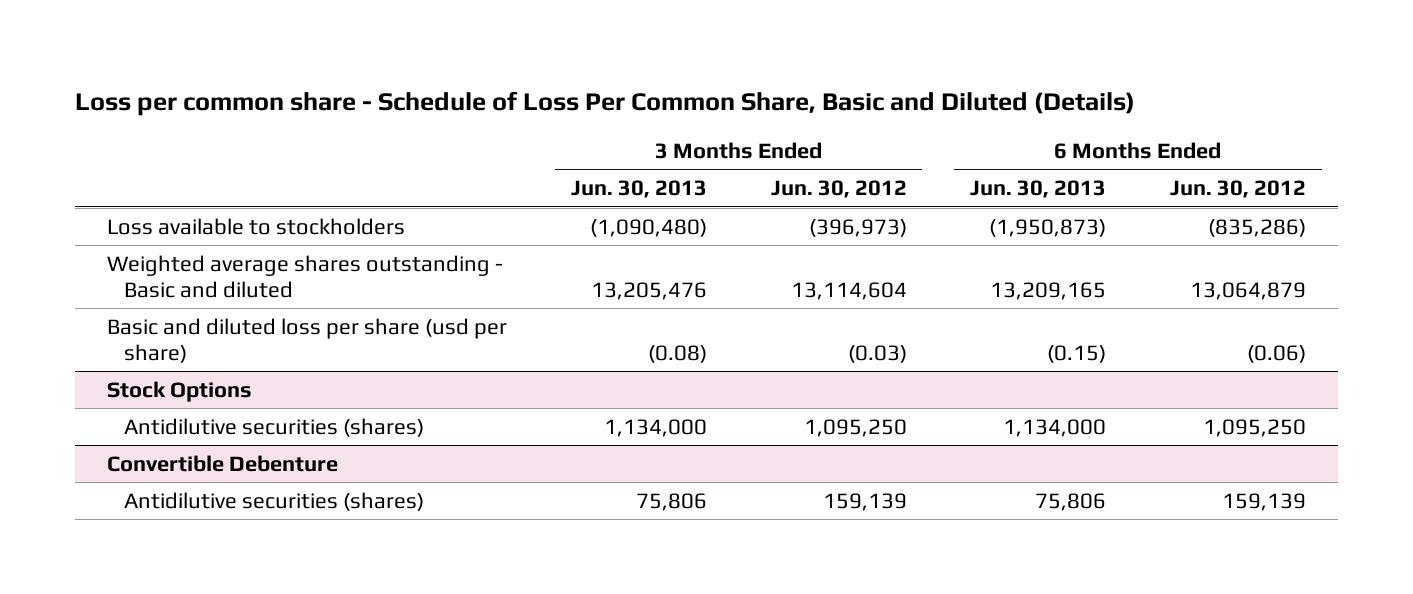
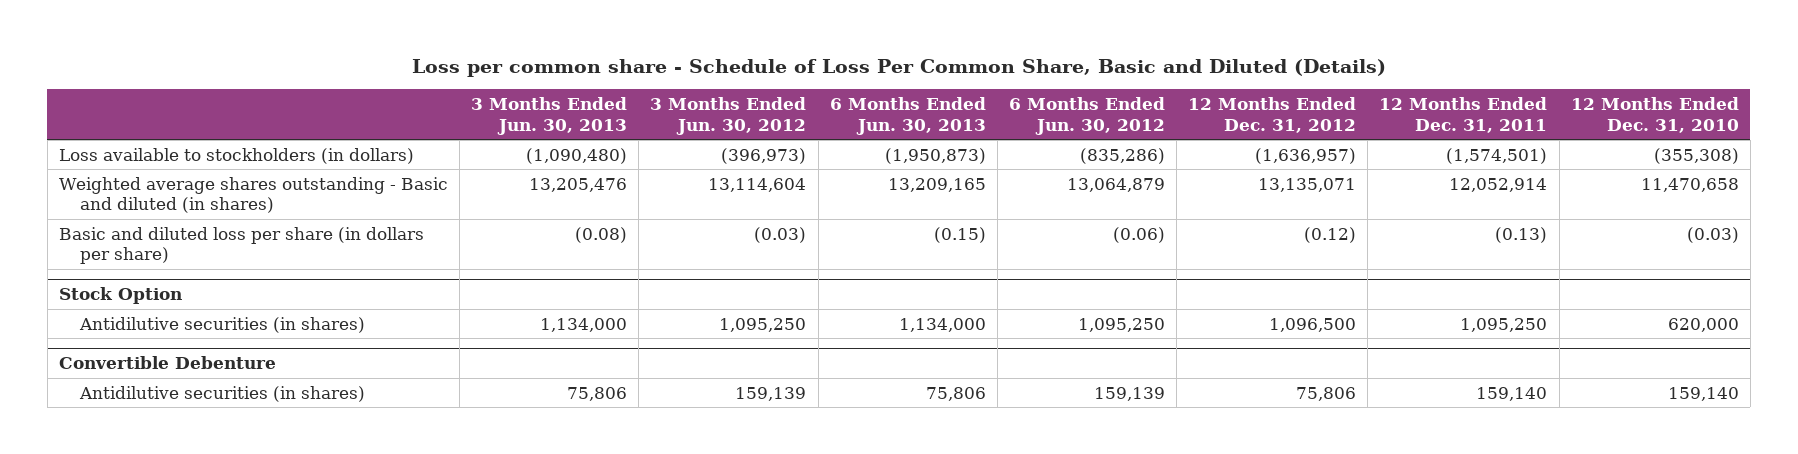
- | 3 Months Ended Jun. 30, 2013 | 3 Months Ended Jun. 30, 2012 | 6 Months Ended Jun. 30, 2013 | 6 Months Ended Jun. 30, 2012
+ | 3 Months Ended Jun. 30, 2013 | 3 Months Ended Jun. 30, 2012 | 6 Months Ended Jun. 30, 2013 | 6 Months Ended Jun. 30, 2012 | 12 Months Ended Dec. 31, 2012 | 12 Months Ended Dec. 31, 2011 | 12 Months Ended Dec. 31, 2010
- Loss available to stockholders | (1,090,480) | (396,973) | (1,950,873) | (835,286)
- Weighted average shares outstanding - Basic and diluted | 13,205,476 | 13,114,604 | 13,209,165 | 13,064,879
- Basic and diluted loss per share (usd per share) | (0.08) | (0.03) | (0.15) | (0.06)
- Stock Options
- Antidilutive securities (shares) | 1,134,000 | 1,095,250 | 1,134,000 | 1,095,250
+ Loss available to stockholders (in dollars) | (1,090,480) | (396,973) | (1,950,873) | (835,286) | (1,636,957) | (1,574,501) | (355,308)
+ Weighted average shares outstanding - Basic and diluted (in shares) | 13,205,476 | 13,114,604 | 13,209,165 | 13,064,879 | 13,135,071 | 12,052,914 | 11,470,658
+ Basic and diluted loss per share (in dollars per share) | (0.08) | (0.03) | (0.15) | (0.06) | (0.12) | (0.13) | (0.03)
+ Stock Option
+ Antidilutive securities (in shares) | 1,134,000 | 1,095,250 | 1,134,000 | 1,095,250 | 1,096,500 | 1,095,250 | 620,000
@ Convertible Debenture
- Antidilutive securities (shares) | 75,806 | 159,139 | 75,806 | 159,139
+ Antidilutive securities (in shares) | 75,806 | 159,139 | 75,806 | 159,139 | 75,806 | 159,140 | 159,140

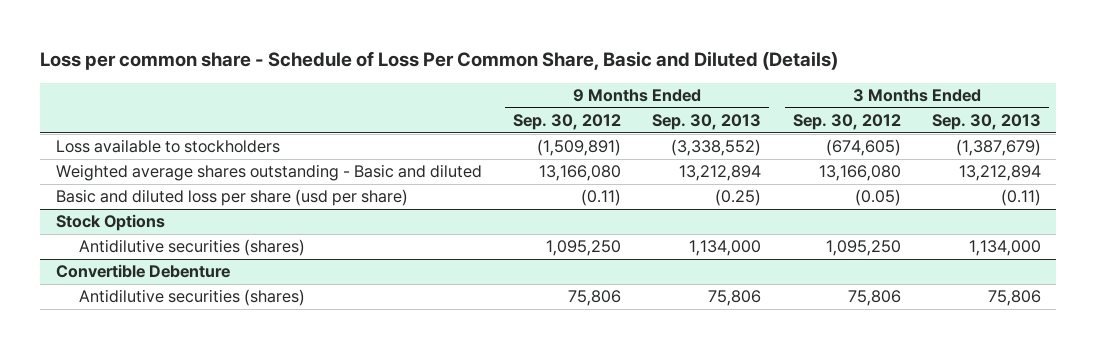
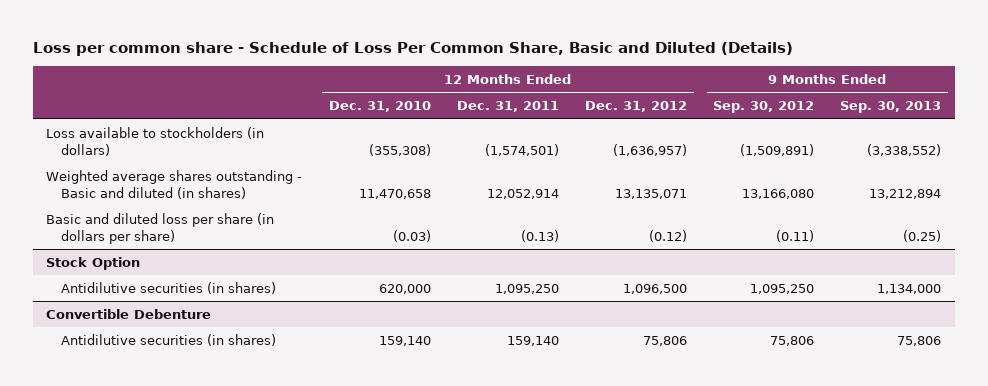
- | 9 Months Ended Sep. 30, 2012 | 9 Months Ended Sep. 30, 2013 | 3 Months Ended Sep. 30, 2012 | 3 Months Ended Sep. 30, 2013
+ | 12 Months Ended Dec. 31, 2010 | 12 Months Ended Dec. 31, 2011 | 12 Months Ended Dec. 31, 2012 | 9 Months Ended Sep. 30, 2012 | 9 Months Ended Sep. 30, 2013
- Loss available to stockholders | (1,509,891) | (3,338,552) | (674,605) | (1,387,679)
- Weighted average shares outstanding - Basic and diluted | 13,166,080 | 13,212,894 | 13,166,080 | 13,212,894
- Basic and diluted loss per share (usd per share) | (0.11) | (0.25) | (0.05) | (0.11)
- Stock Options
- Antidilutive securities (shares) | 1,095,250 | 1,134,000 | 1,095,250 | 1,134,000
+ Loss available to stockholders (in dollars) | (355,308) | (1,574,501) | (1,636,957) | (1,509,891) | (3,338,552)
+ Weighted average shares outstanding - Basic and diluted (in shares) | 11,470,658 | 12,052,914 | 13,135,071 | 13,166,080 | 13,212,894
+ Basic and diluted loss per share (in dollars per share) | (0.03) | (0.13) | (0.12) | (0.11) | (0.25)
+ Stock Option
+ Antidilutive securities (in shares) | 620,000 | 1,095,250 | 1,096,500 | 1,095,250 | 1,134,000
@ Convertible Debenture
- Antidilutive securities (shares) | 75,806 | 75,806 | 75,806 | 75,806
+ Antidilutive securities (in shares) | 159,140 | 159,140 | 75,806 | 75,806 | 75,806

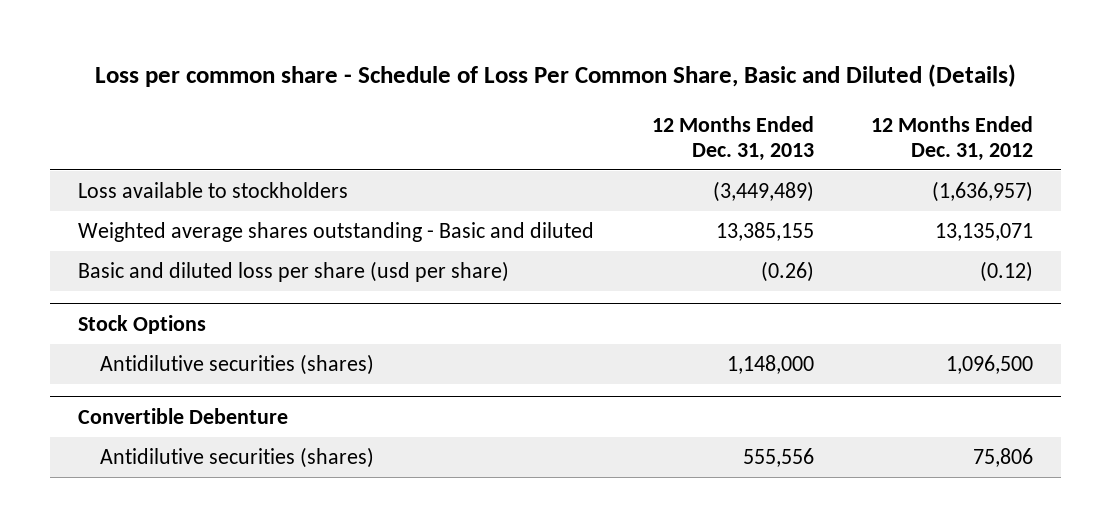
- | 12 Months Ended Dec. 31, 2010 | 12 Months Ended Dec. 31, 2011 | 12 Months Ended Dec. 31, 2012 | 9 Months Ended Sep. 30, 2012 | 9 Months Ended Sep. 30, 2013
+ | 12 Months Ended Dec. 31, 2013 | 12 Months Ended Dec. 31, 2012
- Loss available to stockholders (in dollars) | (355,308) | (1,574,501) | (1,636,957) | (1,509,891) | (3,338,552)
- Weighted average shares outstanding - Basic and diluted (in shares) | 11,470,658 | 12,052,914 | 13,135,071 | 13,166,080 | 13,212,894
- Basic and diluted loss per share (in dollars per share) | (0.03) | (0.13) | (0.12) | (0.11) | (0.25)
- Stock Option
- Antidilutive securities (in shares) | 620,000 | 1,095,250 | 1,096,500 | 1,095,250 | 1,134,000
+ Loss available to stockholders | (3,449,489) | (1,636,957)
+ Weighted average shares outstanding - Basic and diluted | 13,385,155 | 13,135,071
+ Basic and diluted loss per share (usd per share) | (0.26) | (0.12)
+ Stock Options
+ Antidilutive securities (shares) | 1,148,000 | 1,096,500
@ Convertible Debenture
- Antidilutive securities (in shares) | 159,140 | 159,140 | 75,806 | 75,806 | 75,806
+ Antidilutive securities (shares) | 555,556 | 75,806

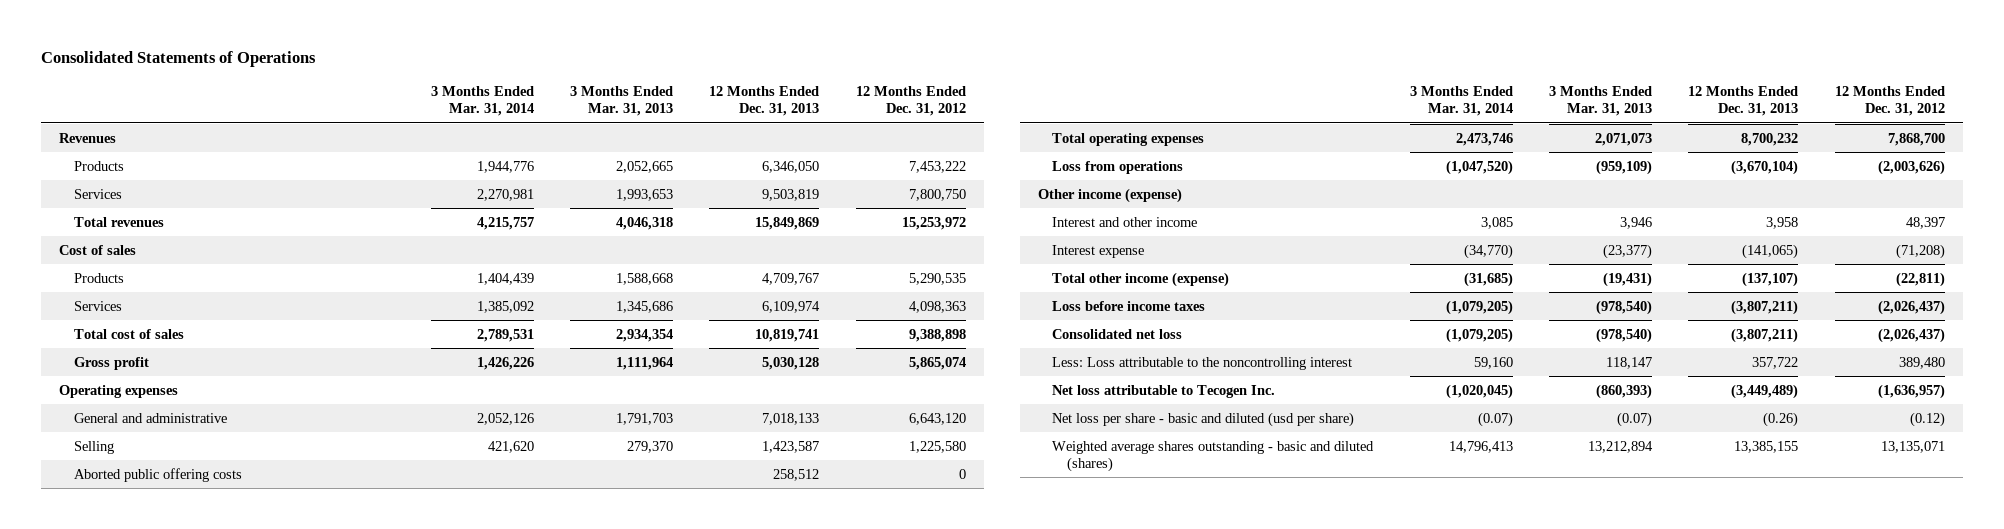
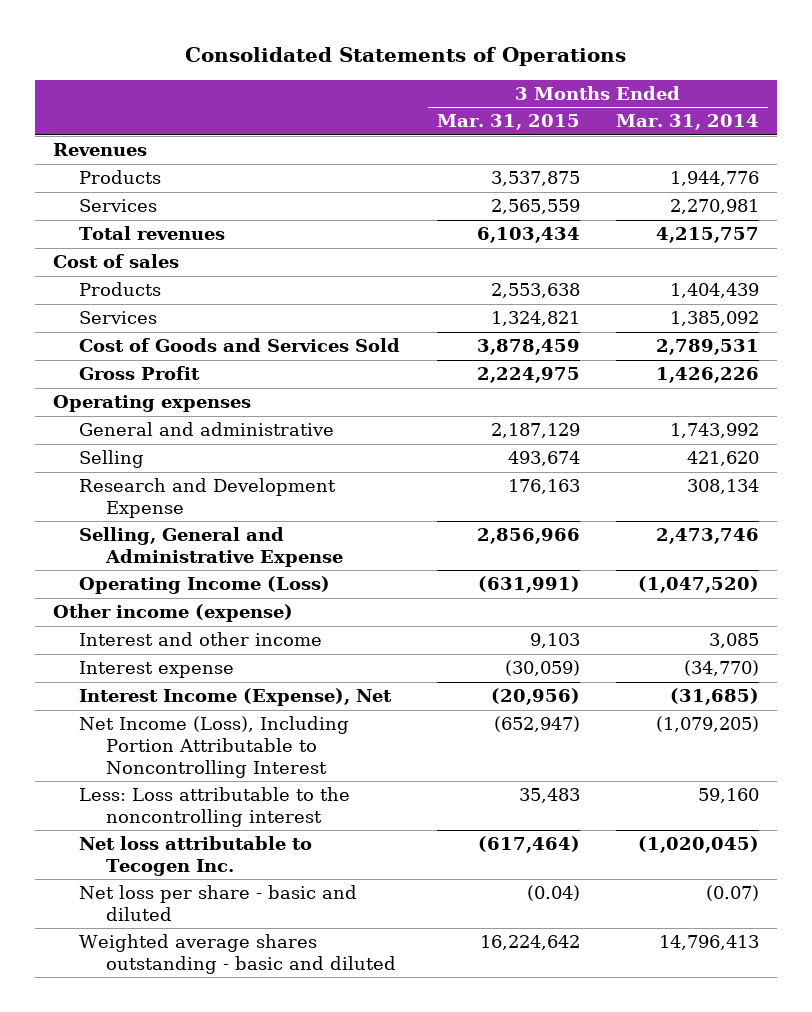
- | 3 Months Ended Mar. 31, 2014 | 3 Months Ended Mar. 31, 2013 | 12 Months Ended Dec. 31, 2013 | 12 Months Ended Dec. 31, 2012
+ | 3 Months Ended Mar. 31, 2015 | 3 Months Ended Mar. 31, 2014
- Total cost of sales | 2,789,531 | 2,934,354 | 10,819,741 | 9,388,898
- Gross profit | 1,426,226 | 1,111,964 | 5,030,128 | 5,865,074
+ Cost of Goods and Services Sold | 3,878,459 | 2,789,531
+ Gross Profit | 2,224,975 | 1,426,226
- General and administrative | 2,052,126 | 1,791,703 | 7,018,133 | 6,643,120
+ General and administrative | 2,187,129 | 1,743,992
- Aborted public offering costs | | | 258,512 | 0
- Total operating expenses | 2,473,746 | 2,071,073 | 8,700,232 | 7,868,700
- Loss from operations | (1,047,520) | (959,109) | (3,670,104) | (2,003,626)
+ Research and Development Expense | 176,163 | 308,134
+ Selling, General and Administrative Expense | 2,856,966 | 2,473,746
+ Operating Income (Loss) | (631,991) | (1,047,520)
- Total other income (expense) | (31,685) | (19,431) | (137,107) | (22,811)
- Loss before income taxes | (1,079,205) | (978,540) | (3,807,211) | (2,026,437)
- Consolidated net loss | (1,079,205) | (978,540) | (3,807,211) | (2,026,437)
+ Interest Income (Expense), Net | (20,956) | (31,685)
+ Net Income (Loss), Including Portion Attributable to Noncontrolling Interest | (652,947) | (1,079,205)
- Net loss per share - basic and diluted (usd per share) | (0.07) | (0.07) | (0.26) | (0.12)
- Weighted average shares outstanding - basic and diluted (shares) | 14,796,413 | 13,212,894 | 13,385,155 | 13,135,071
+ Net loss per share - basic and diluted | (0.04) | (0.07)
+ Weighted average shares outstanding - basic and diluted | 16,224,642 | 14,796,413

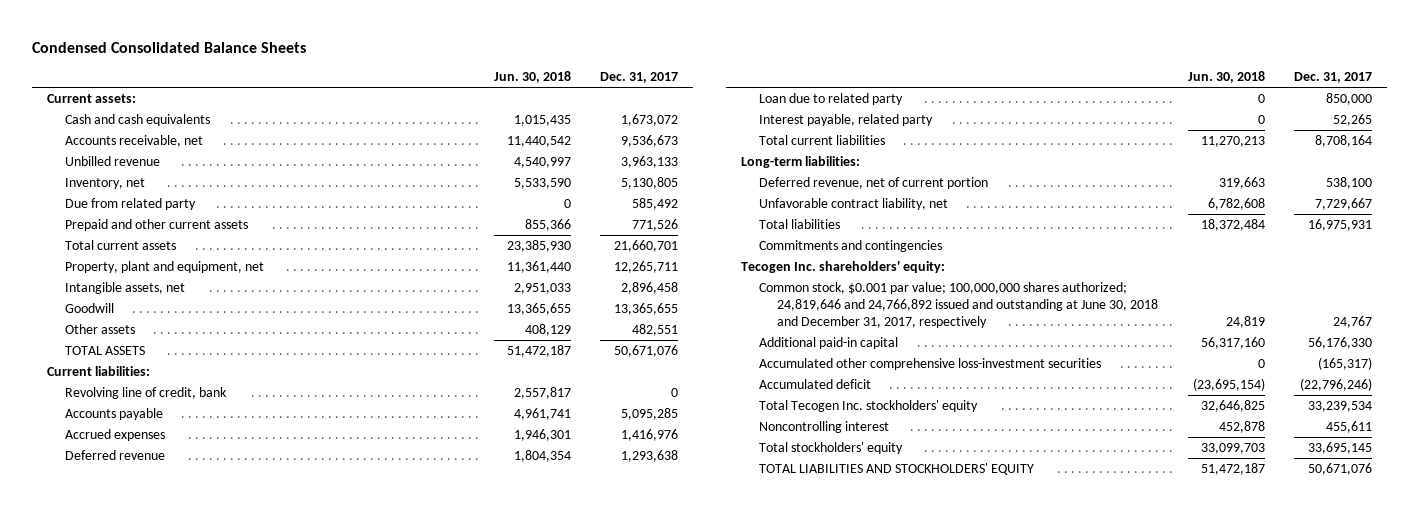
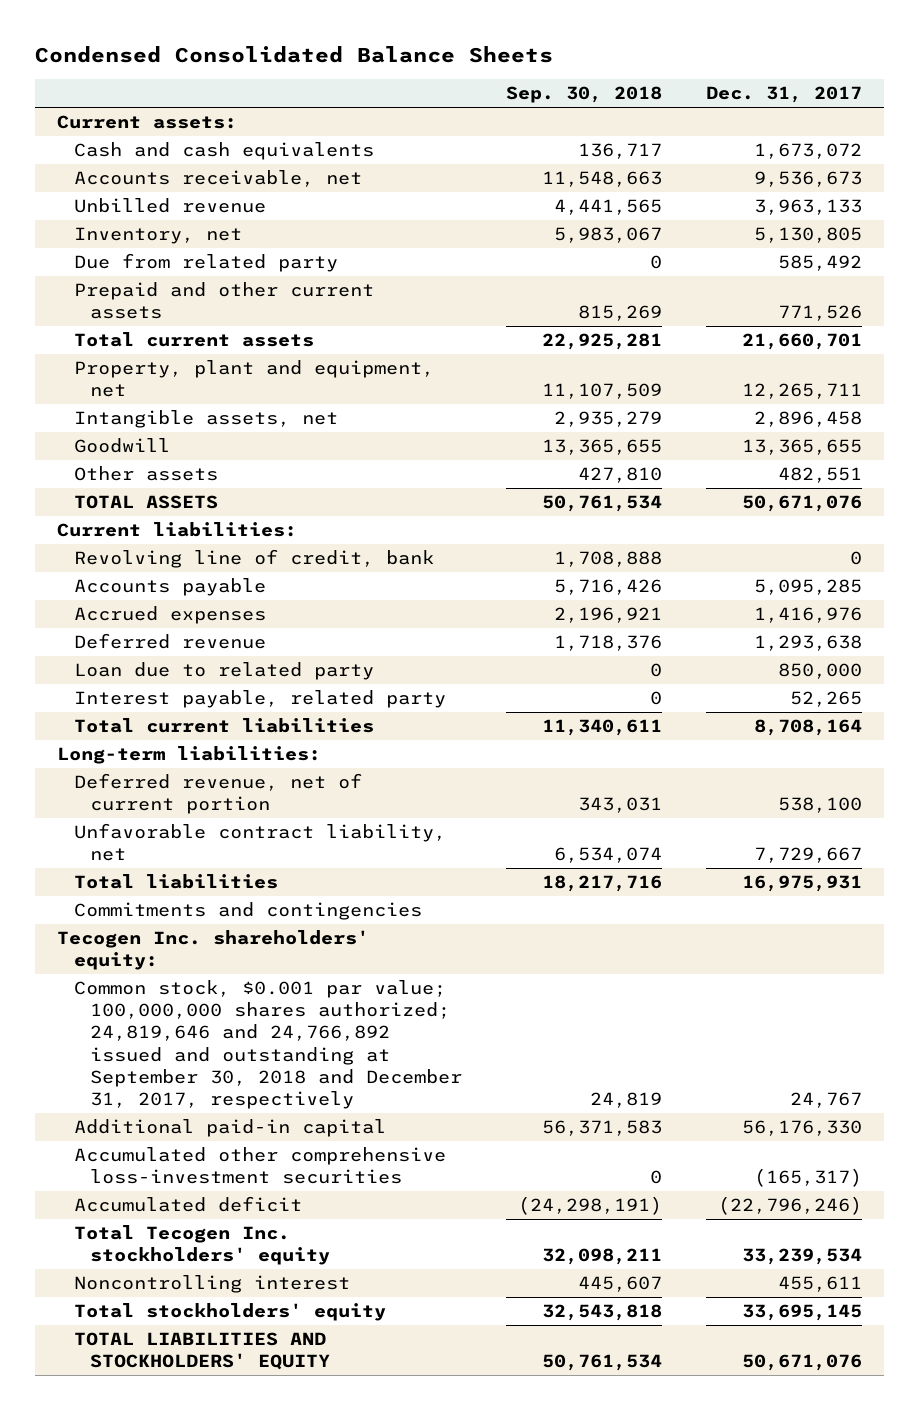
- | Jun. 30, 2018 | Dec. 31, 2017
+ | Sep. 30, 2018 | Dec. 31, 2017
- Common stock, $0.001 par value; 100,000,000 shares authorized; 24,819,646 and 24,766,892 issued and outstanding at June 30, 2018 and December 31, 2017, respectively | 24,819 | 24,767
+ Common stock, $0.001 par value; 100,000,000 shares authorized; 24,819,646 and 24,766,892 issued and outstanding at September 30, 2018 and December 31, 2017, respectively | 24,819 | 24,767

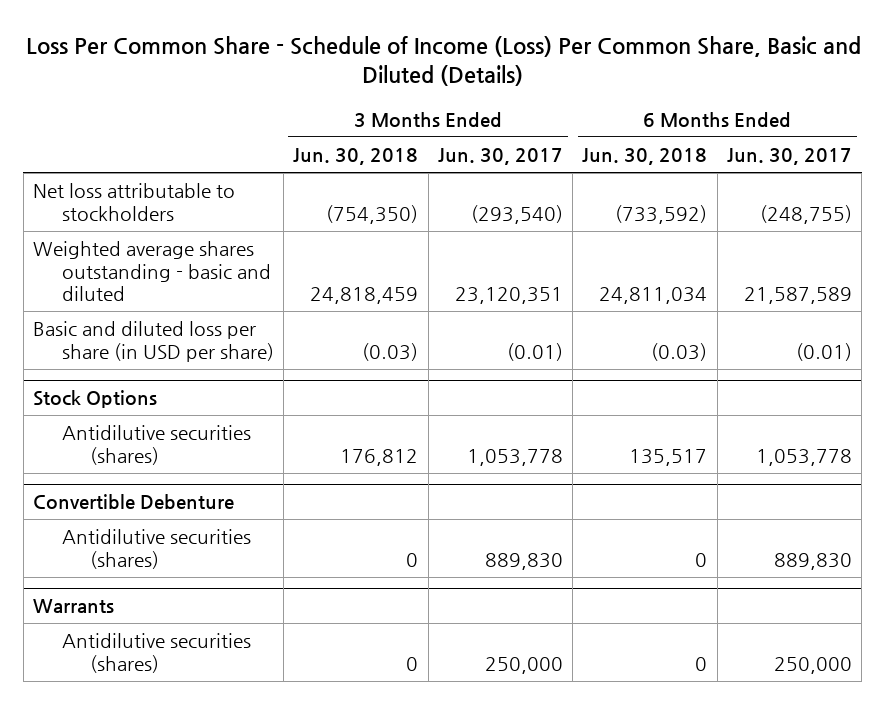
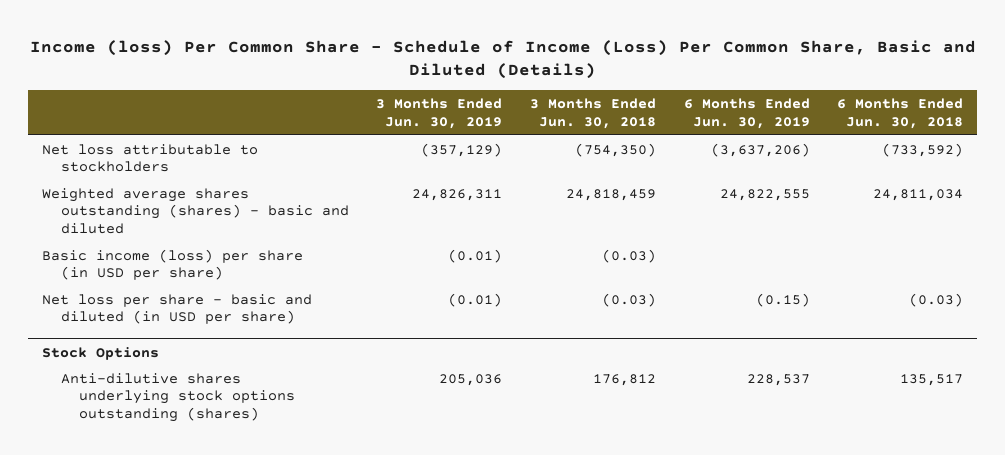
- Loss Per Common Share - Schedule of Income (Loss) Per Common Share, Basic and Diluted (Details)
+ Income (loss) Per Common Share - Schedule of Income (Loss) Per Common Share, Basic and Diluted (Details)
- | 3 Months Ended Jun. 30, 2018 | 3 Months Ended Jun. 30, 2017 | 6 Months Ended Jun. 30, 2018 | 6 Months Ended Jun. 30, 2017
+ | 3 Months Ended Jun. 30, 2019 | 3 Months Ended Jun. 30, 2018 | 6 Months Ended Jun. 30, 2019 | 6 Months Ended Jun. 30, 2018
- Weighted average shares outstanding - basic and diluted | 24,818,459 | 23,120,351 | 24,811,034 | 21,587,589
- Basic and diluted loss per share (in USD per share) | (0.03) | (0.01) | (0.03) | (0.01)
+ Weighted average shares outstanding (shares) - basic and diluted | 24,826,311 | 24,818,459 | 24,822,555 | 24,811,034
+ Basic income (loss) per share (in USD per share) | (0.01) | (0.03) | |
+ Net loss per share - basic and diluted (in USD per share) | (0.01) | (0.03) | (0.15) | (0.03)
@ Stock Options
- Antidilutive securities (shares) | 176,812 | 1,053,778 | 135,517 | 1,053,778
- Convertible Debenture
- Antidilutive securities (shares) | 0 | 889,830 | 0 | 889,830
- Warrants
- Antidilutive securities (shares) | 0 | 250,000 | 0 | 250,000
@ Stock Options
+ Anti-dilutive shares underlying stock options outstanding (shares) | 205,036 | 176,812 | 228,537 | 135,517

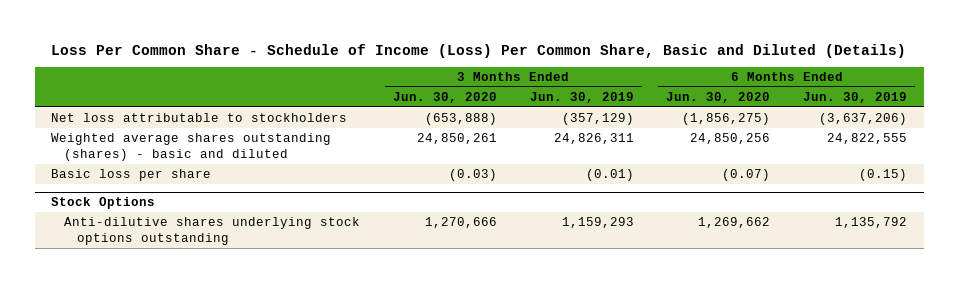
- Income (loss) Per Common Share - Schedule of Income (Loss) Per Common Share, Basic and Diluted (Details)
+ Loss Per Common Share - Schedule of Income (Loss) Per Common Share, Basic and Diluted (Details)
- | 3 Months Ended Jun. 30, 2019 | 3 Months Ended Jun. 30, 2018 | 6 Months Ended Jun. 30, 2019 | 6 Months Ended Jun. 30, 2018
+ | 3 Months Ended Jun. 30, 2020 | 3 Months Ended Jun. 30, 2019 | 6 Months Ended Jun. 30, 2020 | 6 Months Ended Jun. 30, 2019
- Basic income (loss) per share (in USD per share) | (0.01) | (0.03) | |
- Net loss per share - basic and diluted (in USD per share) | (0.01) | (0.03) | (0.15) | (0.03)
+ Basic loss per share | (0.03) | (0.01) | (0.07) | (0.15)
@ Stock Options
- Anti-dilutive shares underlying stock options outstanding (shares) | 205,036 | 176,812 | 228,537 | 135,517
+ Anti-dilutive shares underlying stock options outstanding | 1,270,666 | 1,159,293 | 1,269,662 | 1,135,792

